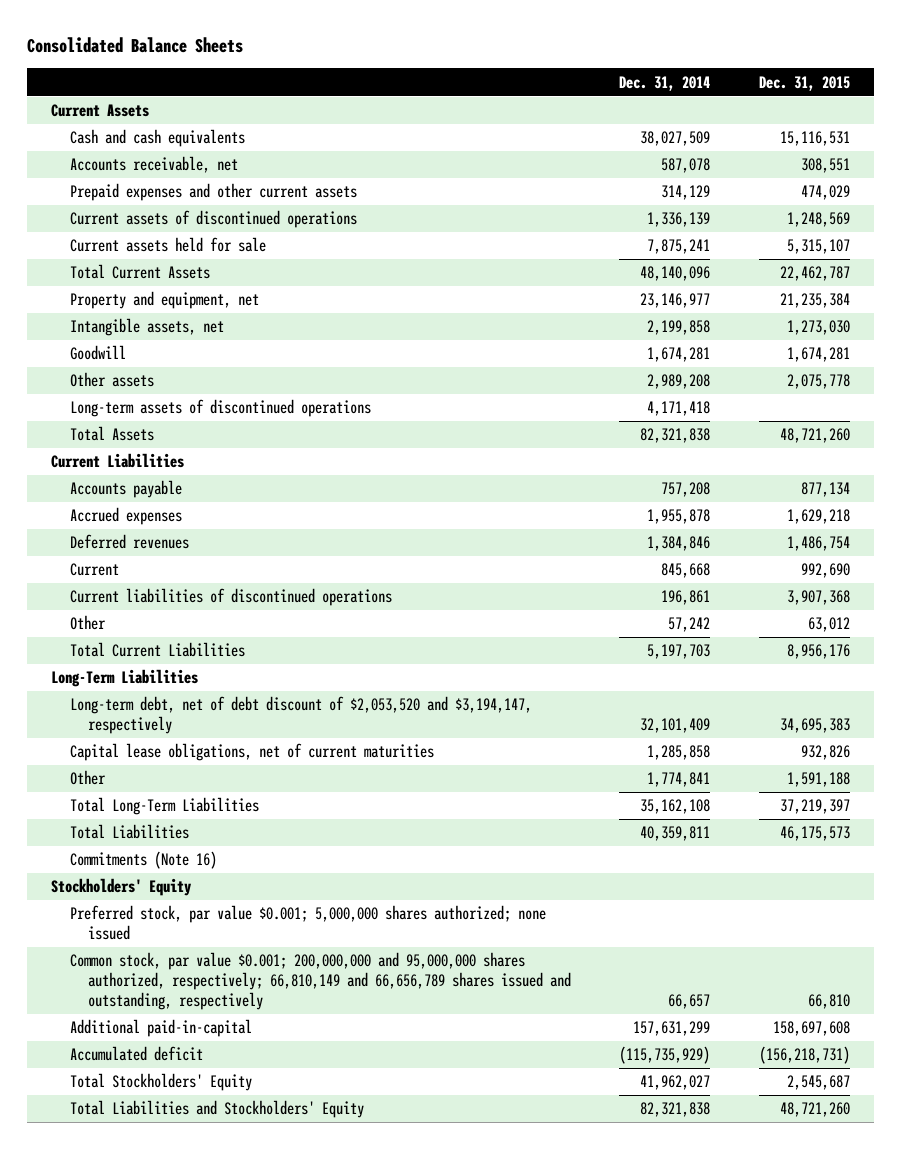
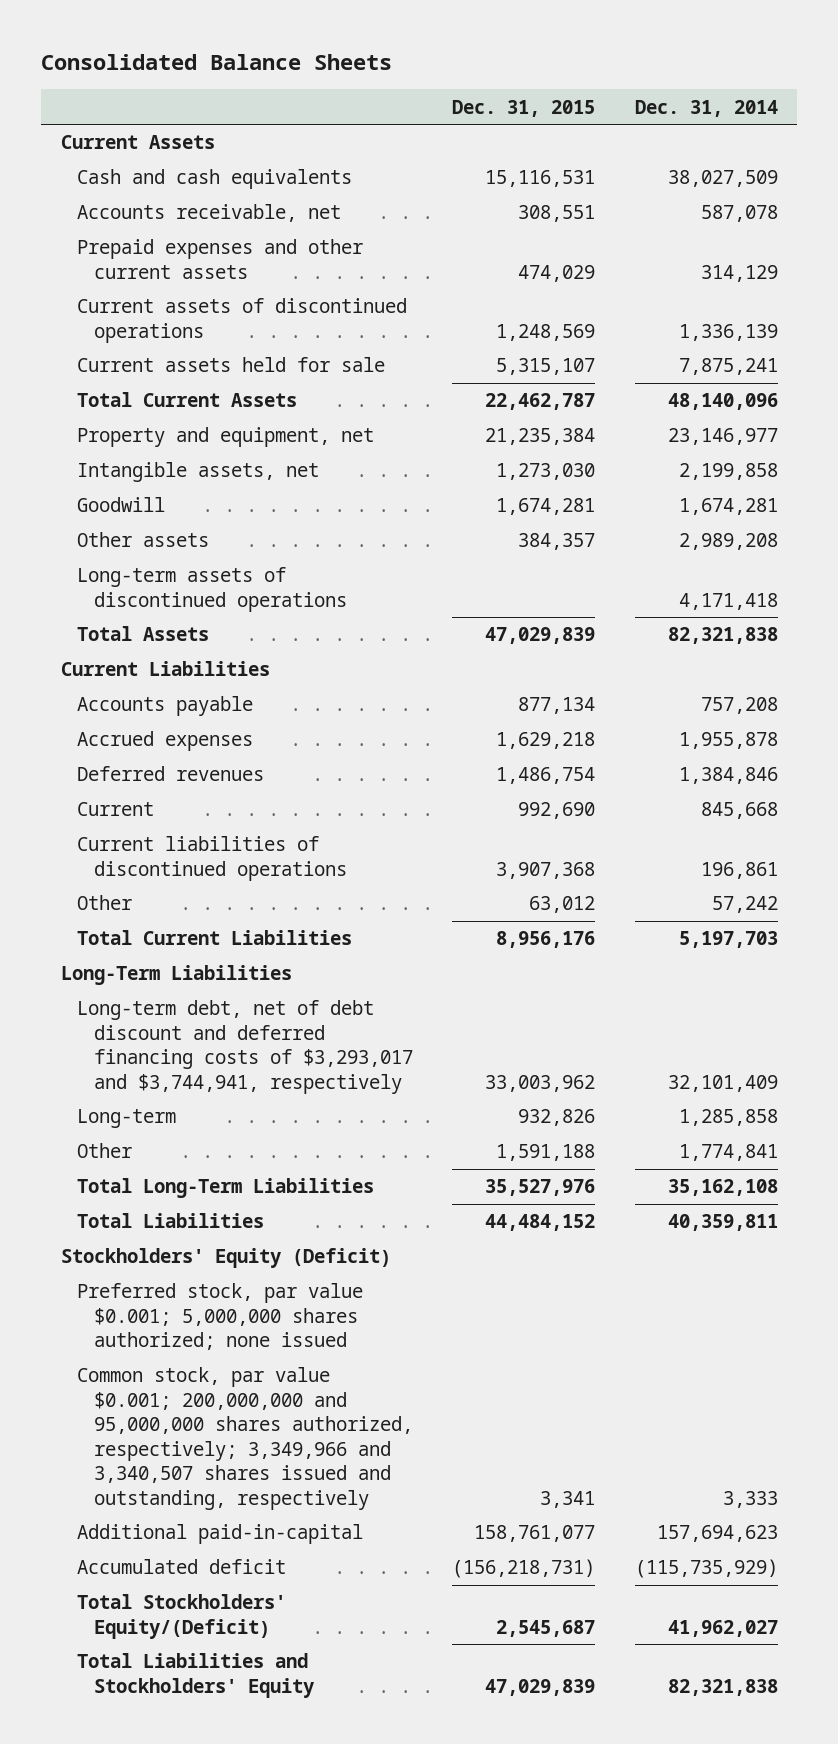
- | Dec. 31, 2014 | Dec. 31, 2015
+ | Dec. 31, 2015 | Dec. 31, 2014
- Other assets | 2,989,208 | 2,075,778
+ Other assets | 384,357 | 2,989,208
- Total Assets | 82,321,838 | 48,721,260
+ Total Assets | 47,029,839 | 82,321,838
- Long-term debt, net of debt discount of $2,053,520 and $3,194,147, respectively | 32,101,409 | 34,695,383
- Capital lease obligations, net of current maturities | 1,285,858 | 932,826
+ Long-term debt, net of debt discount and deferred financing costs of $3,293,017 and $3,744,941, respectively | 33,003,962 | 32,101,409
+ Long-term | 932,826 | 1,285,858
- Total Long-Term Liabilities | 35,162,108 | 37,219,397
- Total Liabilities | 40,359,811 | 46,175,573
- Commitments (Note 16)
- Stockholders' Equity
+ Total Long-Term Liabilities | 35,527,976 | 35,162,108
+ Total Liabilities | 44,484,152 | 40,359,811
+ Stockholders' Equity (Deficit)
- Common stock, par value $0.001; 200,000,000 and 95,000,000 shares authorized, respectively; 66,810,149 and 66,656,789 shares issued and outstanding, respectively | 66,657 | 66,810
- Additional paid-in-capital | 157,631,299 | 158,697,608
+ Common stock, par value $0.001; 200,000,000 and 95,000,000 shares authorized, respectively; 3,349,966 and 3,340,507 shares issued and outstanding, respectively | 3,341 | 3,333
+ Additional paid-in-capital | 158,761,077 | 157,694,623
- Total Stockholders' Equity | 41,962,027 | 2,545,687
- Total Liabilities and Stockholders' Equity | 82,321,838 | 48,721,260
+ Total Stockholders' Equity/(Deficit) | 2,545,687 | 41,962,027
+ Total Liabilities and Stockholders' Equity | 47,029,839 | 82,321,838

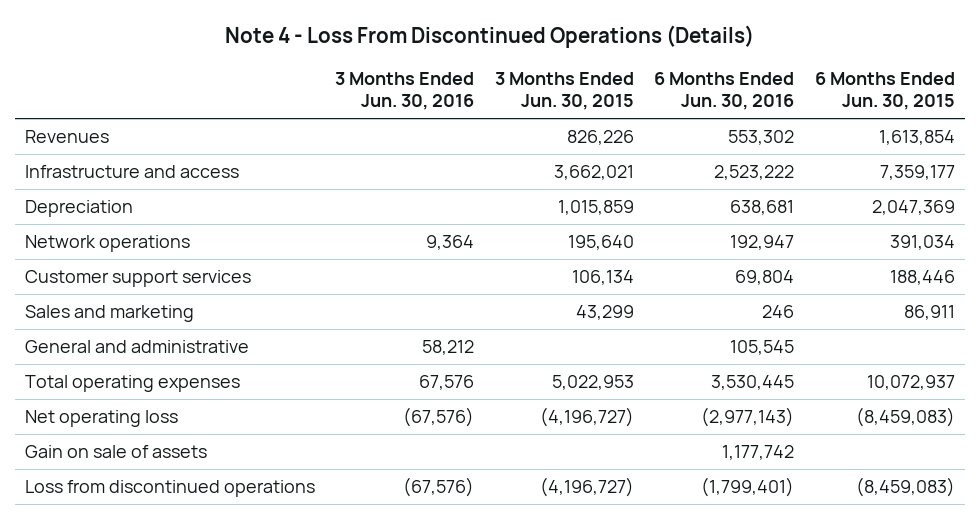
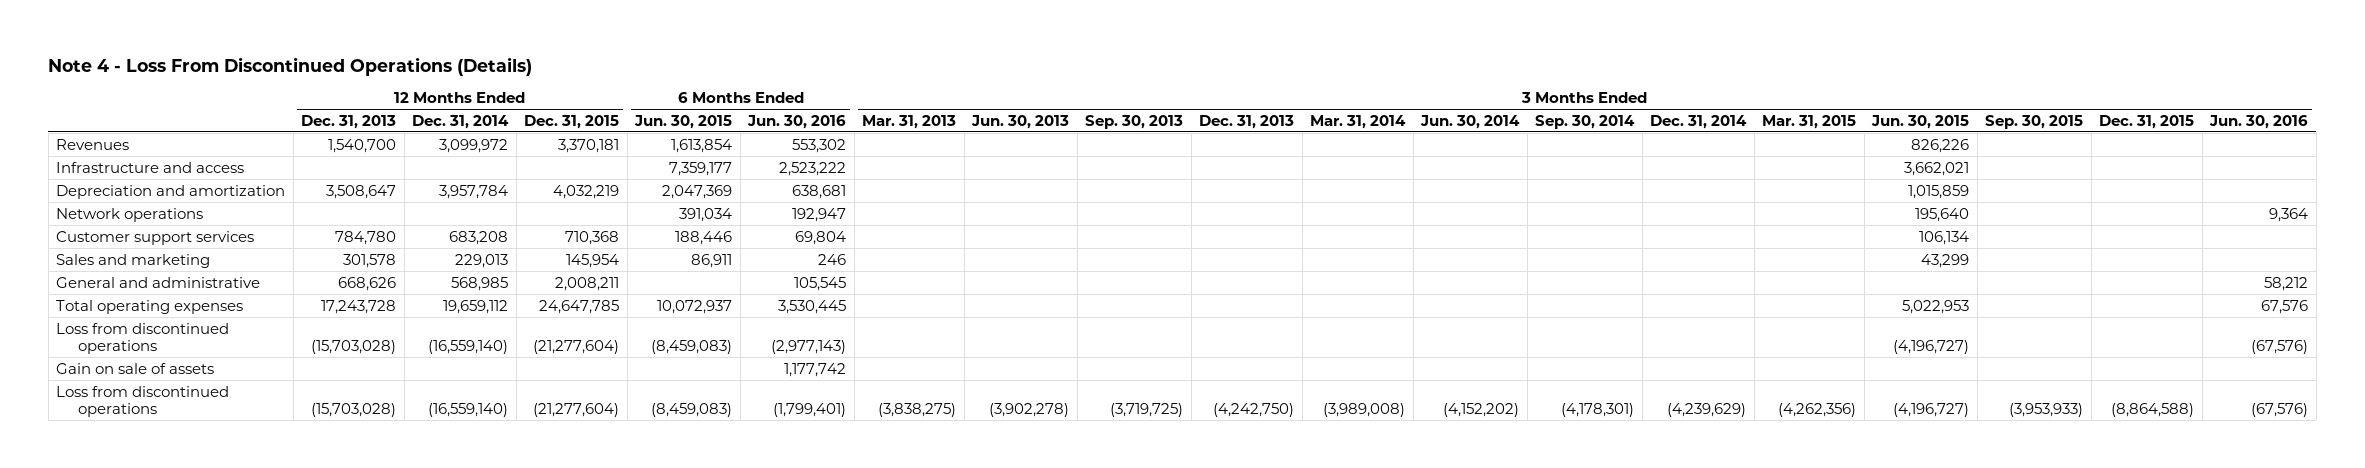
- | 3 Months Ended Jun. 30, 2016 | 3 Months Ended Jun. 30, 2015 | 6 Months Ended Jun. 30, 2016 | 6 Months Ended Jun. 30, 2015
+ | 12 Months Ended Dec. 31, 2013 | 12 Months Ended Dec. 31, 2014 | 12 Months Ended Dec. 31, 2015 | 6 Months Ended Jun. 30, 2015 | 6 Months Ended Jun. 30, 2016 | 3 Months Ended Mar. 31, 2013 | 3 Months Ended Jun. 30, 2013 | 3 Months Ended Sep. 30, 2013 | 3 Months Ended Dec. 31, 2013 | 3 Months Ended Mar. 31, 2014 | 3 Months Ended Jun. 30, 2014 | 3 Months Ended Sep. 30, 2014 | 3 Months Ended Dec. 31, 2014 | 3 Months Ended Mar. 31, 2015 | 3 Months Ended Jun. 30, 2015 | 3 Months Ended Sep. 30, 2015 | 3 Months Ended Dec. 31, 2015 | 3 Months Ended Jun. 30, 2016
- Depreciation | | 1,015,859 | 638,681 | 2,047,369
+ Depreciation and amortization | 3,508,647 | 3,957,784 | 4,032,219 | 2,047,369 | 638,681 | | | | | | | | | | 1,015,859 | | |
- Net operating loss | (67,576) | (4,196,727) | (2,977,143) | (8,459,083)
+ Loss from discontinued operations | (15,703,028) | (16,559,140) | (21,277,604) | (8,459,083) | (2,977,143) | | | | | | | | | | (4,196,727) | | | (67,576)

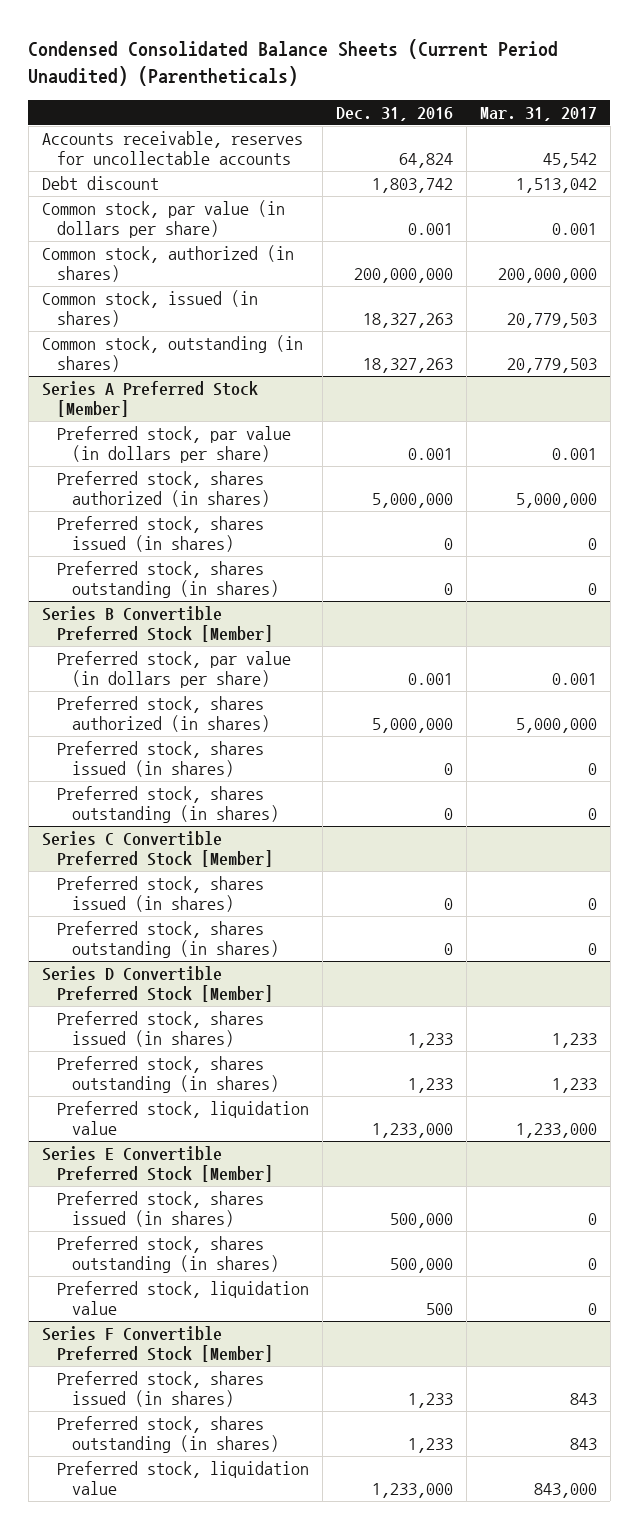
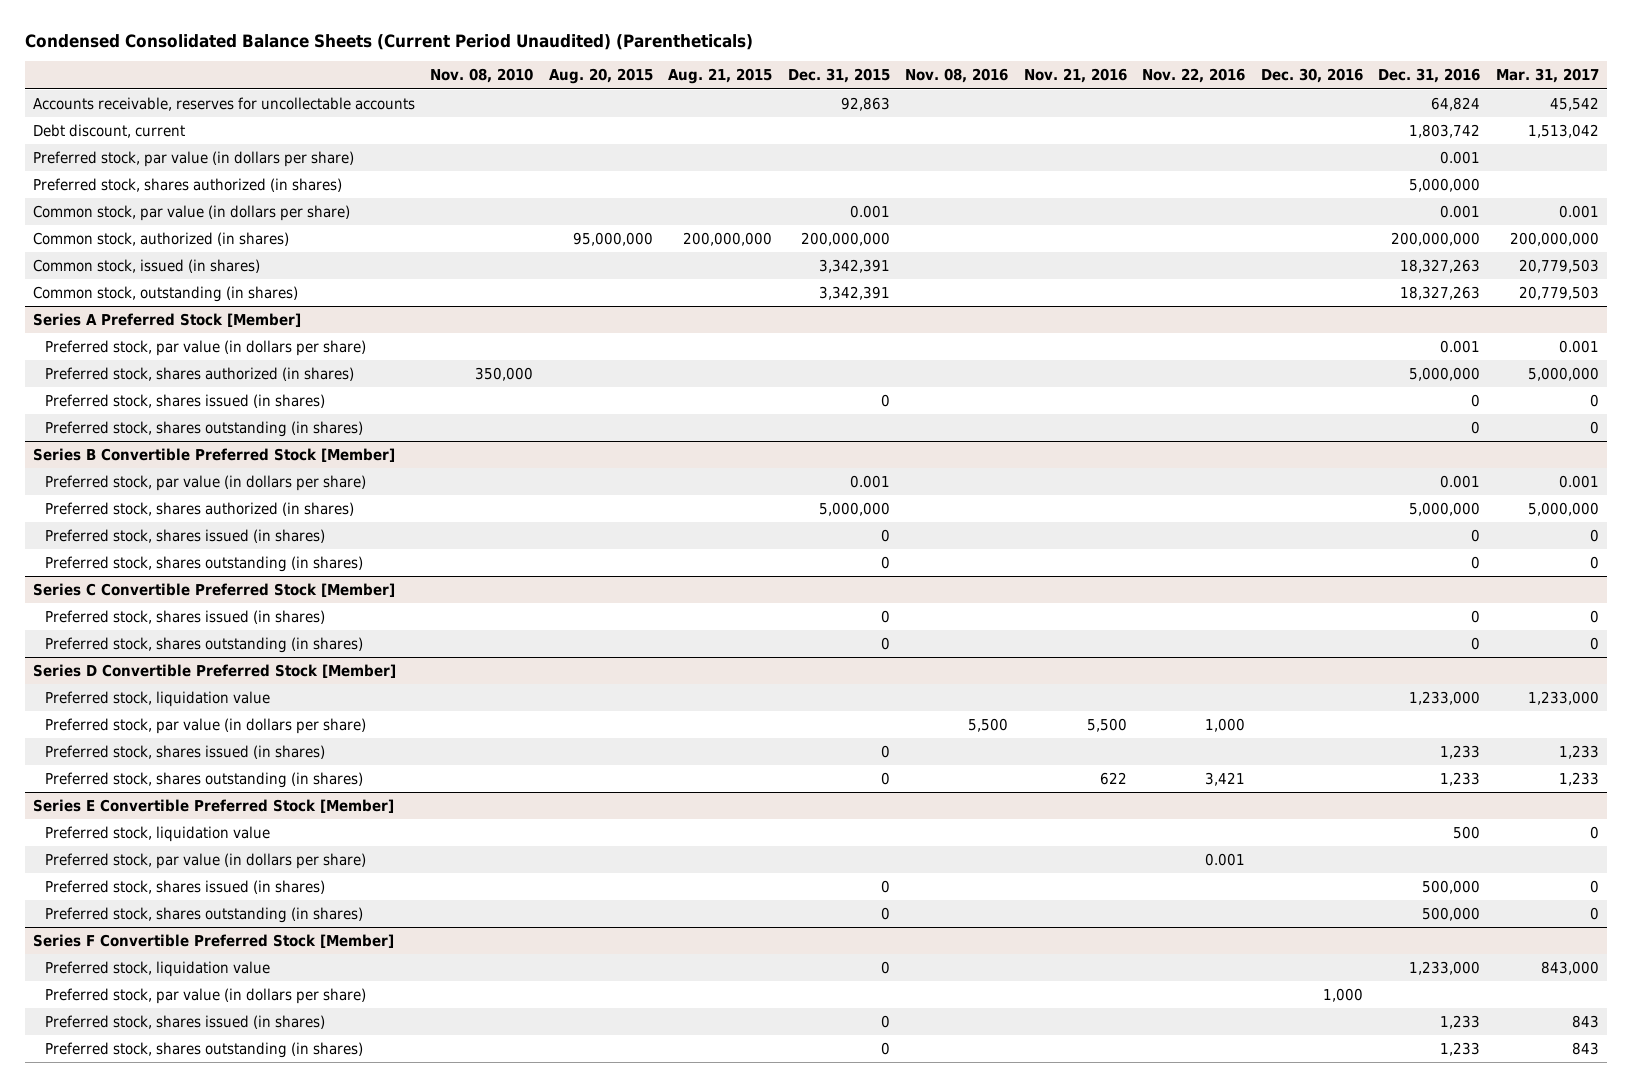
- | Dec. 31, 2016 | Mar. 31, 2017
+ | Nov. 08, 2010 | Aug. 20, 2015 | Aug. 21, 2015 | Dec. 31, 2015 | Nov. 08, 2016 | Nov. 21, 2016 | Nov. 22, 2016 | Dec. 30, 2016 | Dec. 31, 2016 | Mar. 31, 2017
- Debt discount | 1,803,742 | 1,513,042
+ Debt discount, current | | | | | | | | | 1,803,742 | 1,513,042
+ Preferred stock, par value (in dollars per share) | | | | | | | | | 0.001 |
+ Preferred stock, shares authorized (in shares) | | | | | | | | | 5,000,000 |
@ Series D Convertible Preferred Stock [Member]
moved up: Preferred stock, liquidation value | | | | | | | | | 1,233,000 | 1,233,000
+ Preferred stock, par value (in dollars per share) | | | | | 5,500 | 5,500 | 1,000 | | |
@ Series E Convertible Preferred Stock [Member]
moved up: Preferred stock, liquidation value | | | | | | | | | 500 | 0
+ Preferred stock, par value (in dollars per share) | | | | | | | 0.001 | | |
@ Series F Convertible Preferred Stock [Member]
moved up: Preferred stock, liquidation value | | | | 0 | | | | | 1,233,000 | 843,000
+ Preferred stock, par value (in dollars per share) | | | | | | | | 1,000 | |

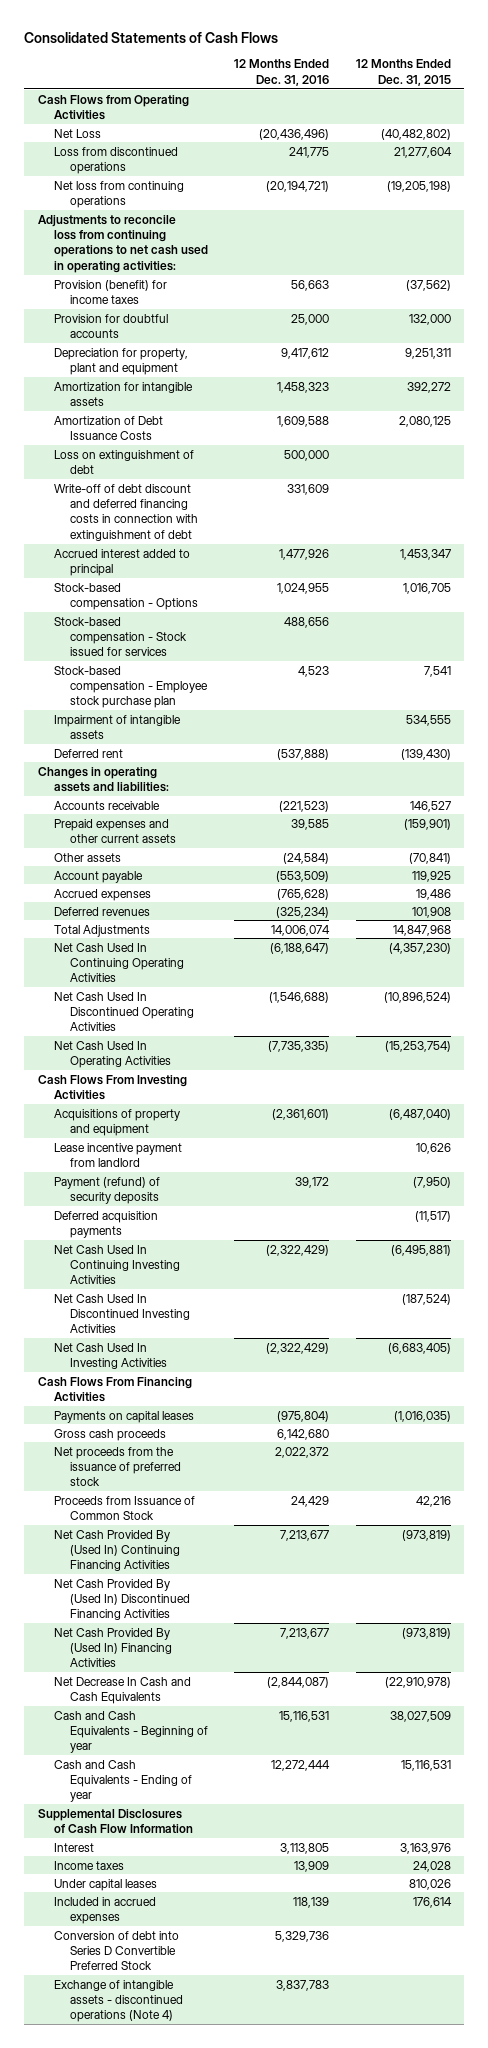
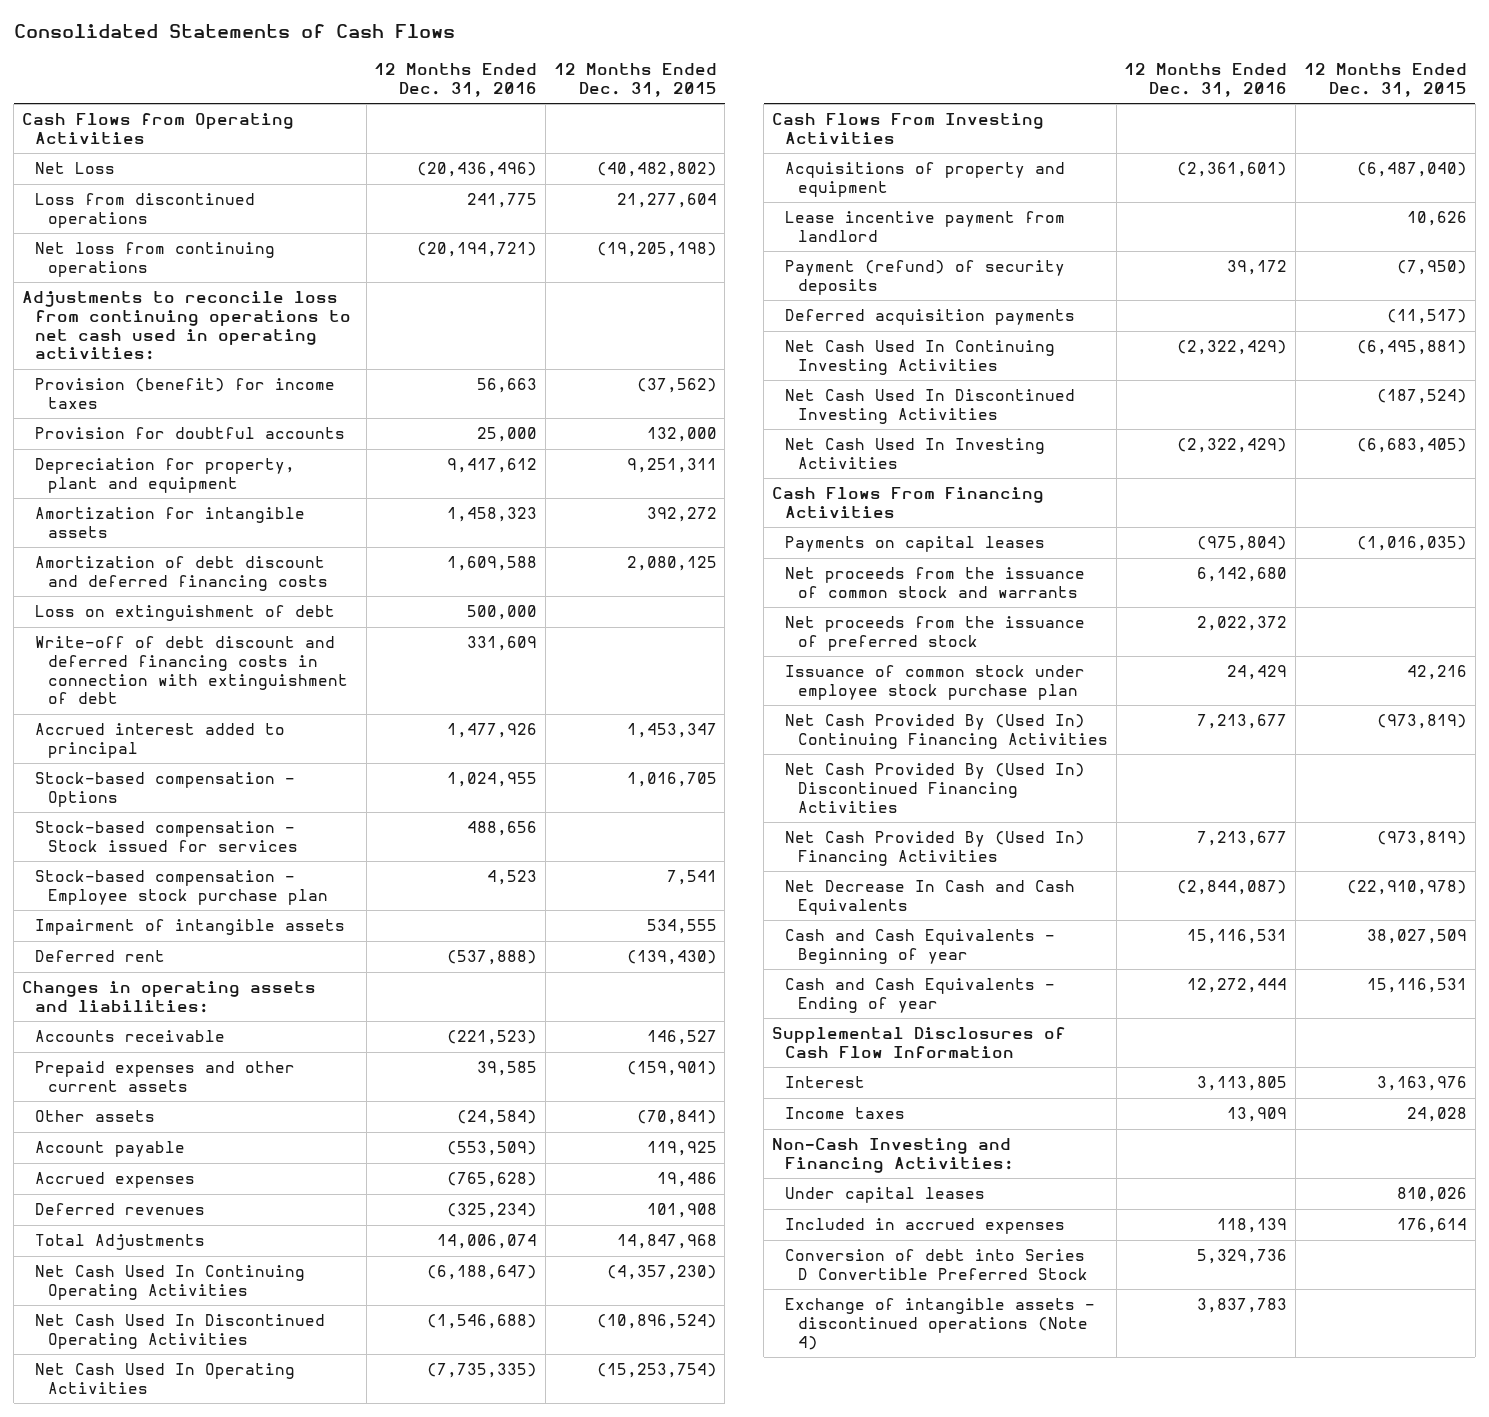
- Amortization of Debt Issuance Costs | 1,609,588 | 2,080,125
+ Amortization of debt discount and deferred financing costs | 1,609,588 | 2,080,125
- Gross cash proceeds | 6,142,680 |
+ Net proceeds from the issuance of common stock and warrants | 6,142,680 |
- Proceeds from Issuance of Common Stock | 24,429 | 42,216
+ Issuance of common stock under employee stock purchase plan | 24,429 | 42,216
+ Non-Cash Investing and Financing Activities:

